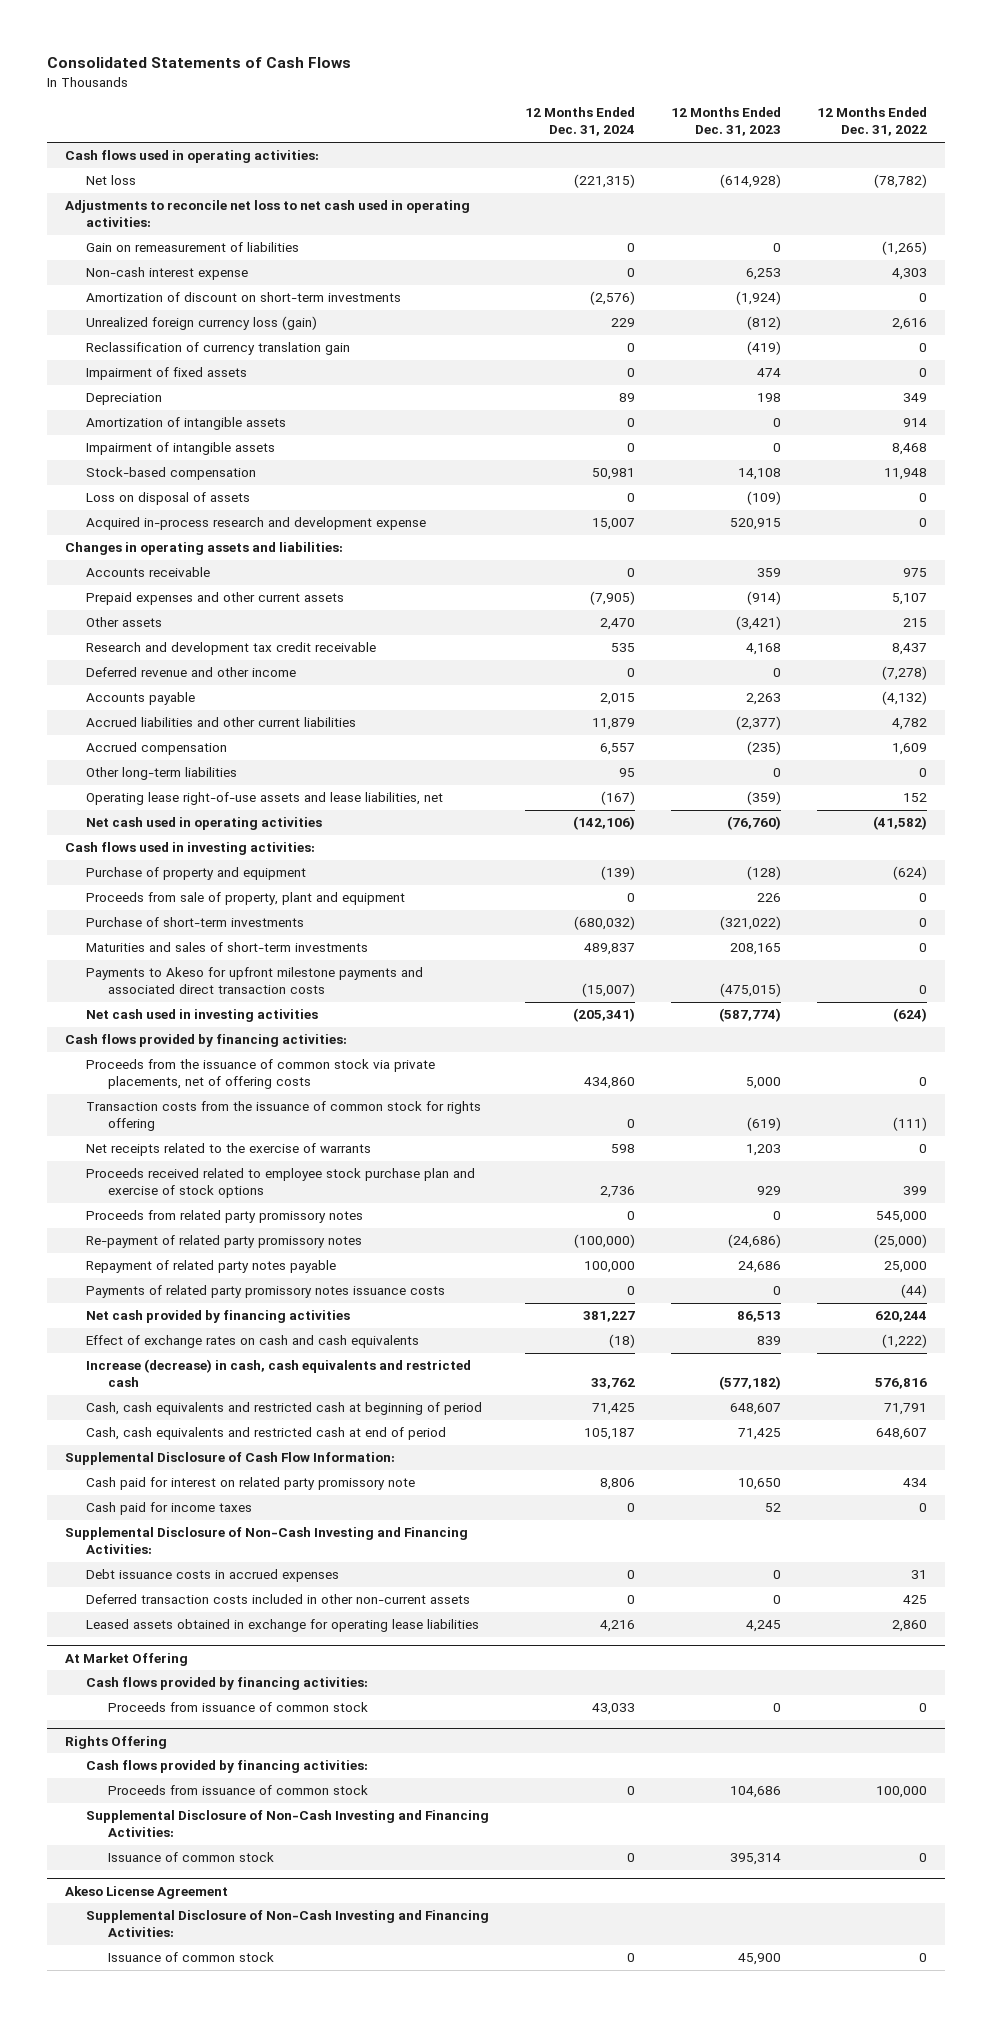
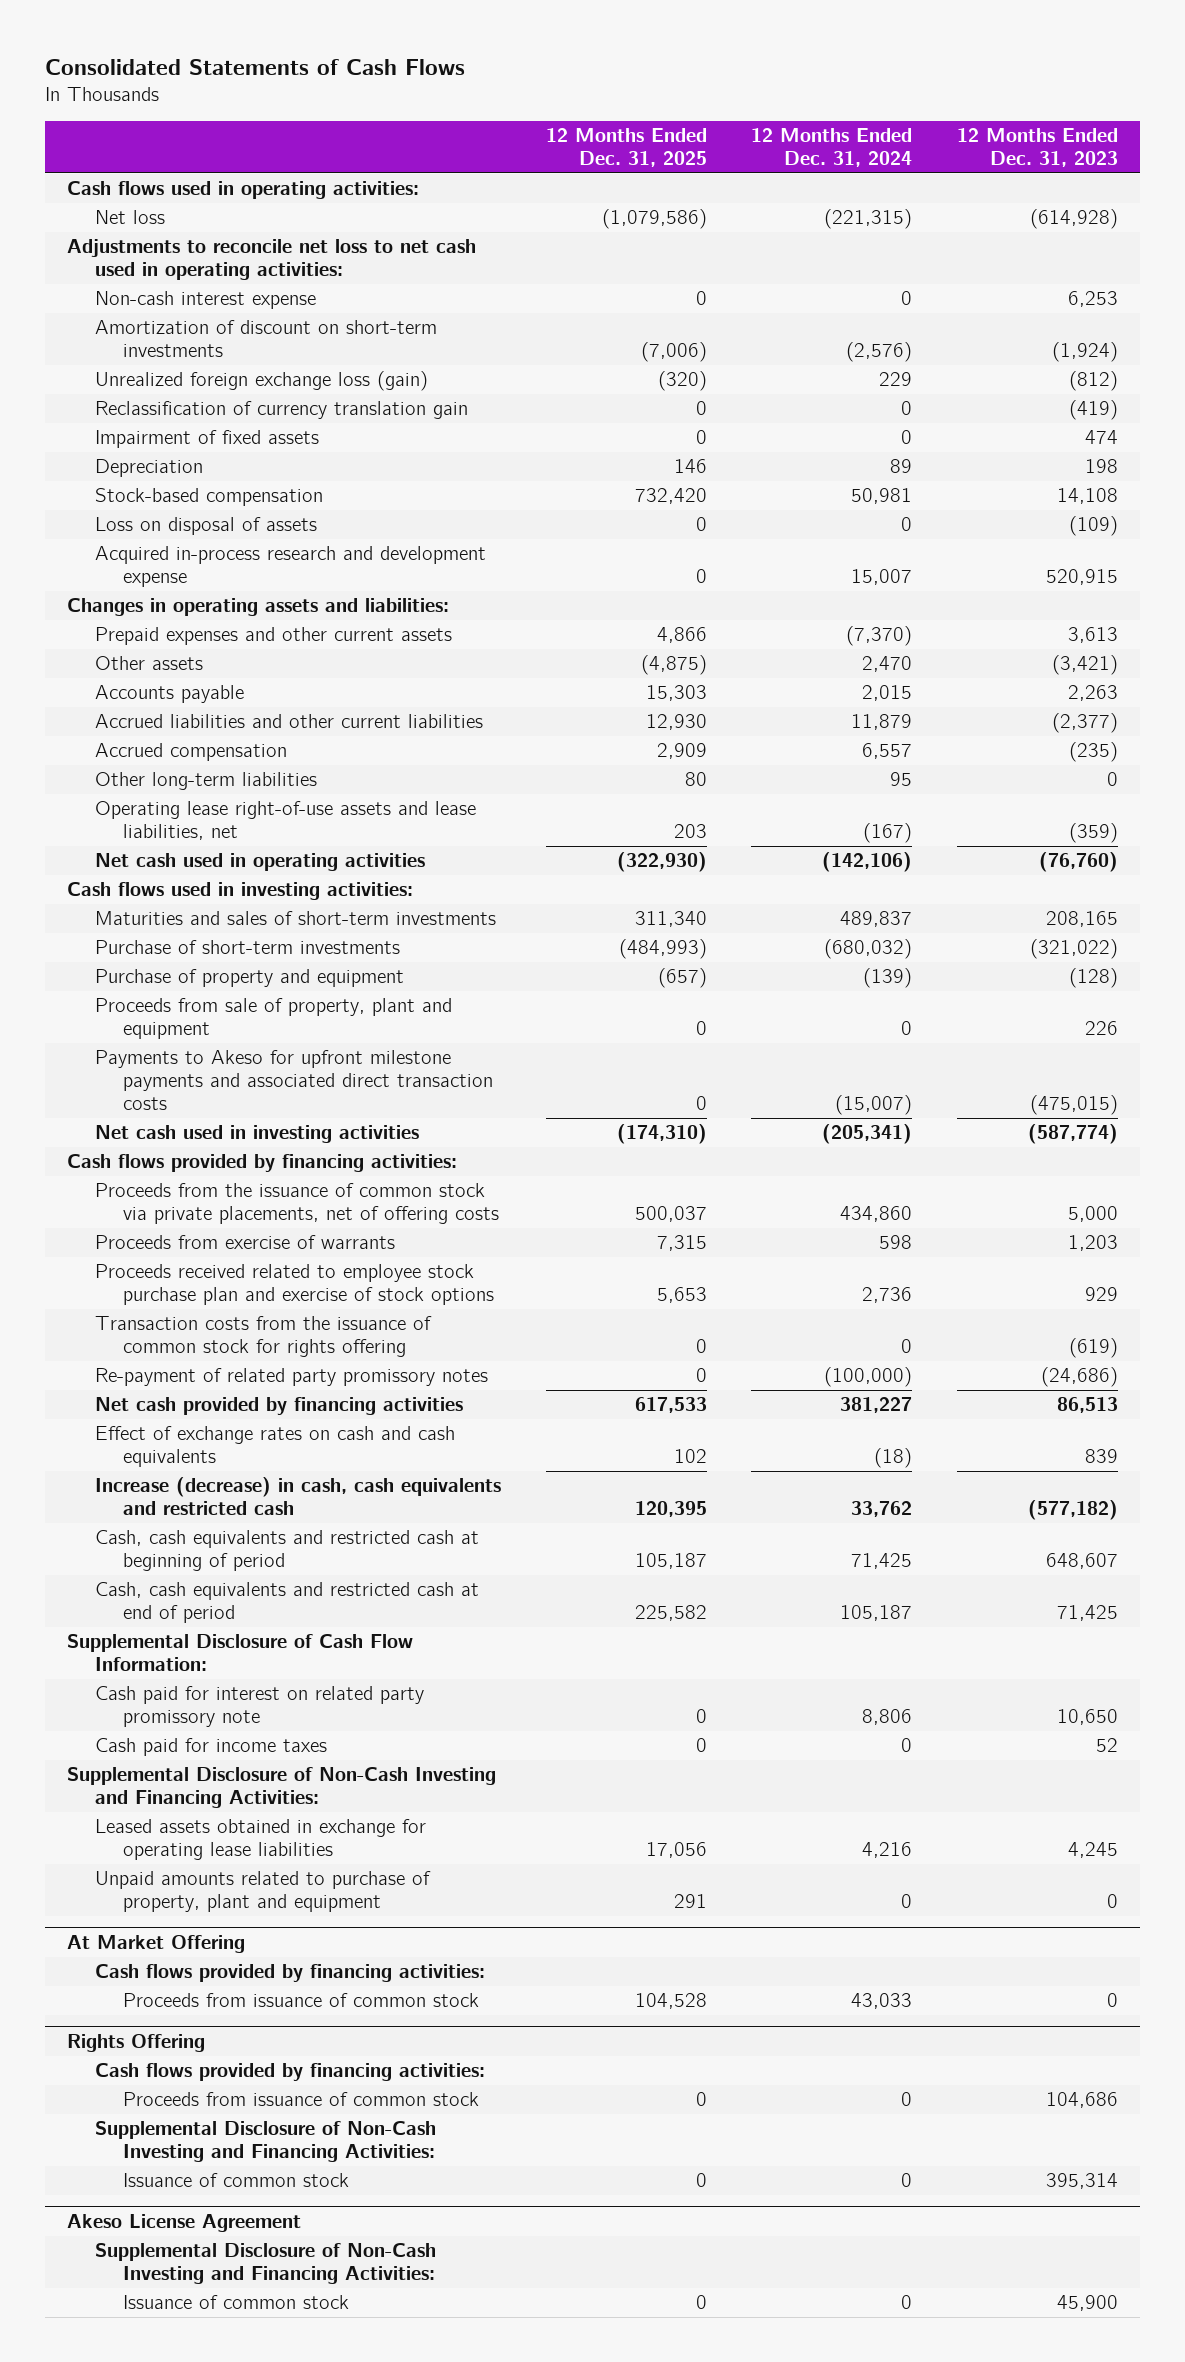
- | 12 Months Ended Dec. 31, 2024 | 12 Months Ended Dec. 31, 2023 | 12 Months Ended Dec. 31, 2022
+ | 12 Months Ended Dec. 31, 2025 | 12 Months Ended Dec. 31, 2024 | 12 Months Ended Dec. 31, 2023
- Gain on remeasurement of liabilities | 0 | 0 | (1,265)
- Unrealized foreign currency loss (gain) | 229 | (812) | 2,616
+ Unrealized foreign exchange loss (gain) | (320) | 229 | (812)
- Amortization of intangible assets | 0 | 0 | 914
- Impairment of intangible assets | 0 | 0 | 8,468
- Accounts receivable | 0 | 359 | 975
- Prepaid expenses and other current assets | (7,905) | (914) | 5,107
+ Prepaid expenses and other current assets | 4,866 | (7,370) | 3,613
- Research and development tax credit receivable | 535 | 4,168 | 8,437
- Deferred revenue and other income | 0 | 0 | (7,278)
moved up: Maturities and sales of short-term investments | 311,340 | 489,837 | 208,165
moved up: Purchase of short-term investments | (484,993) | (680,032) | (321,022)
- Net receipts related to the exercise of warrants | 598 | 1,203 | 0
+ Proceeds from exercise of warrants | 7,315 | 598 | 1,203
- Proceeds from related party promissory notes | 0 | 0 | 545,000
moved down: Transaction costs from the issuance of common stock for rights offering | 0 | 0 | (619)
- Repayment of related party notes payable | 100,000 | 24,686 | 25,000
- Payments of related party promissory notes issuance costs | 0 | 0 | (44)
- Debt issuance costs in accrued expenses | 0 | 0 | 31
- Deferred transaction costs included in other non-current assets | 0 | 0 | 425
+ Unpaid amounts related to purchase of property, plant and equipment | 291 | 0 | 0

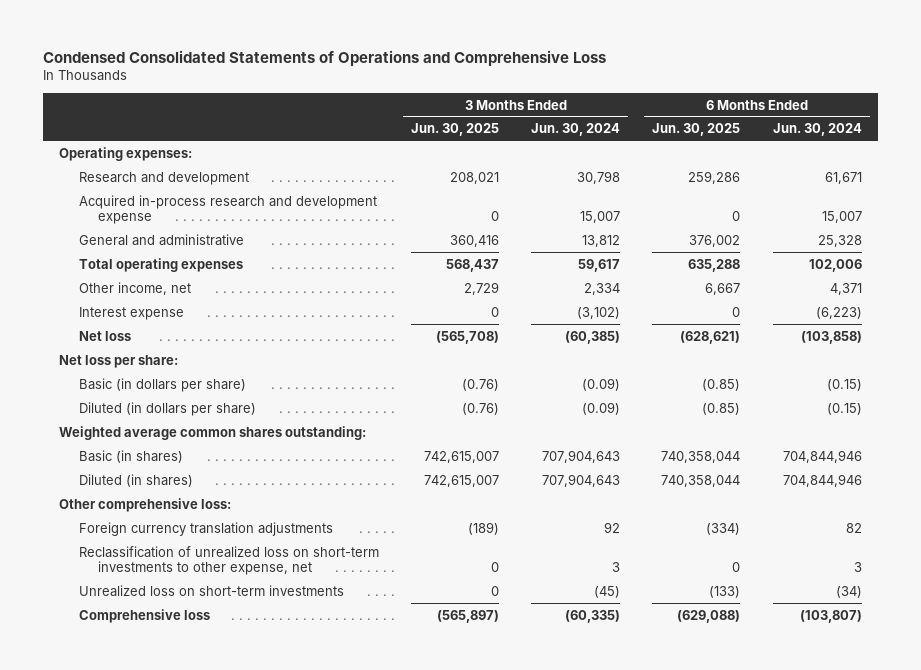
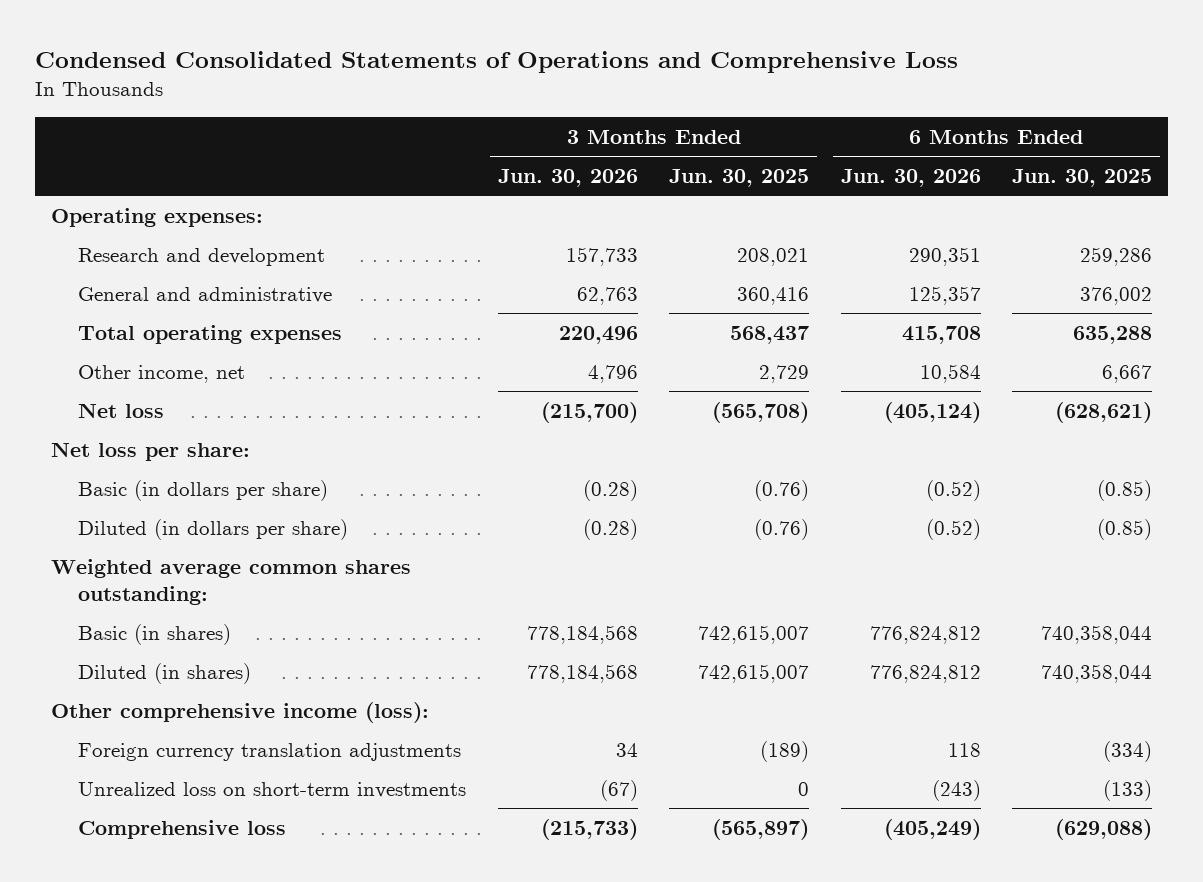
- | 3 Months Ended Jun. 30, 2025 | 3 Months Ended Jun. 30, 2024 | 6 Months Ended Jun. 30, 2025 | 6 Months Ended Jun. 30, 2024
+ | 3 Months Ended Jun. 30, 2026 | 3 Months Ended Jun. 30, 2025 | 6 Months Ended Jun. 30, 2026 | 6 Months Ended Jun. 30, 2025
- Acquired in-process research and development expense | 0 | 15,007 | 0 | 15,007
- Interest expense | 0 | (3,102) | 0 | (6,223)
- Other comprehensive loss:
+ Other comprehensive income (loss):
- Reclassification of unrealized loss on short-term investments to other expense, net | 0 | 3 | 0 | 3

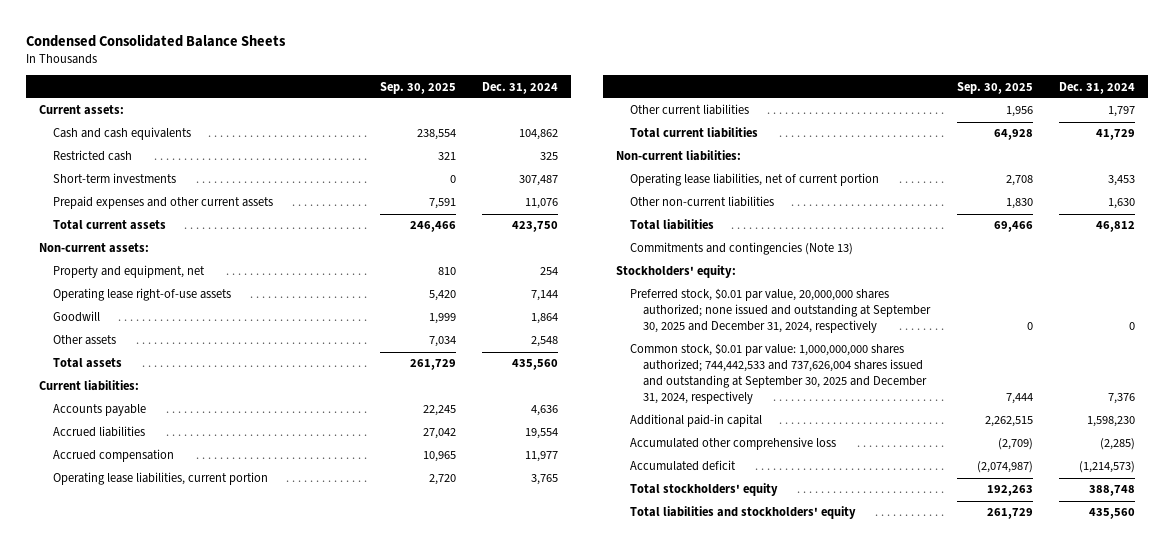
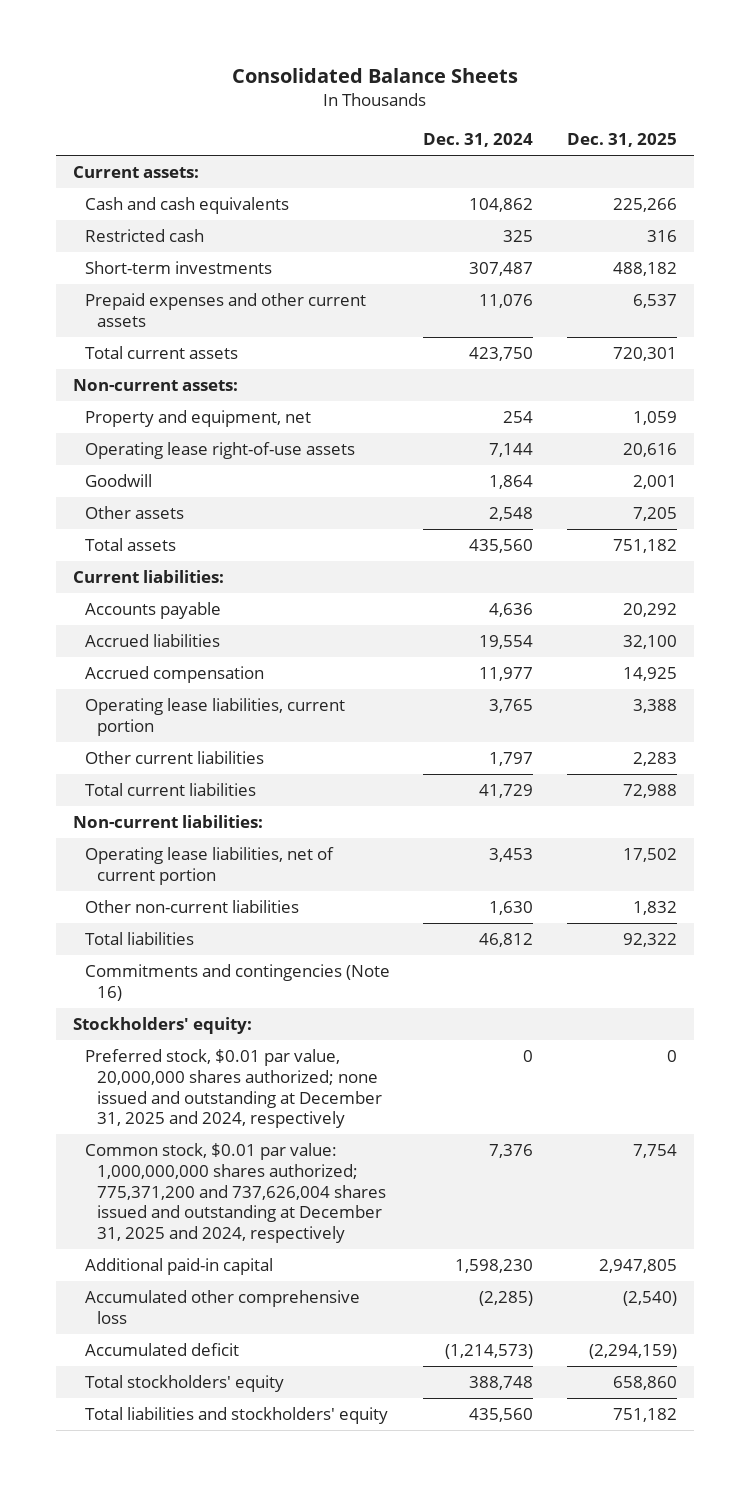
- Condensed Consolidated Balance Sheets
+ Consolidated Balance Sheets
- | Sep. 30, 2025 | Dec. 31, 2024
+ | Dec. 31, 2024 | Dec. 31, 2025
- Commitments and contingencies (Note 13)
+ Commitments and contingencies (Note 16)
- Preferred stock, $0.01 par value, 20,000,000 shares authorized; none issued and outstanding at September 30, 2025 and December 31, 2024, respectively | 0 | 0
- Common stock, $0.01 par value: 1,000,000,000 shares authorized; 744,442,533 and 737,626,004 shares issued and outstanding at September 30, 2025 and December 31, 2024, respectively | 7,444 | 7,376
+ Preferred stock, $0.01 par value, 20,000,000 shares authorized; none issued and outstanding at December 31, 2025 and 2024, respectively | 0 | 0
+ Common stock, $0.01 par value: 1,000,000,000 shares authorized; 775,371,200 and 737,626,004 shares issued and outstanding at December 31, 2025 and 2024, respectively | 7,376 | 7,754

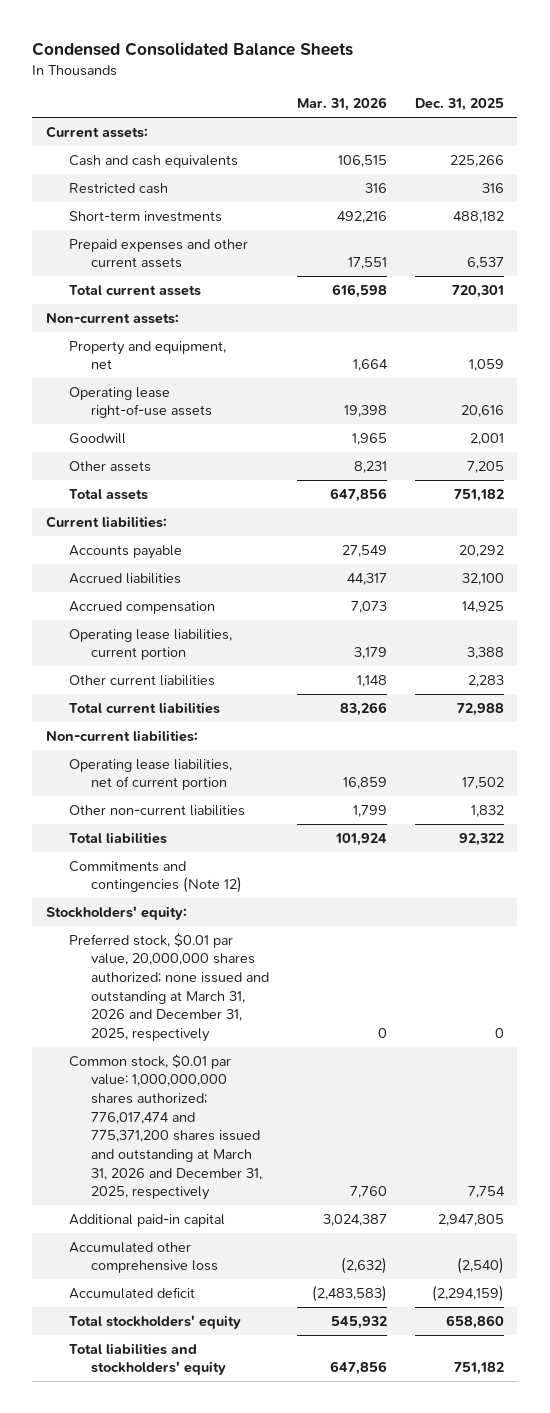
- Consolidated Balance Sheets
+ Condensed Consolidated Balance Sheets
- | Dec. 31, 2024 | Dec. 31, 2025
+ | Mar. 31, 2026 | Dec. 31, 2025
- Commitments and contingencies (Note 16)
+ Commitments and contingencies (Note 12)
- Preferred stock, $0.01 par value, 20,000,000 shares authorized; none issued and outstanding at December 31, 2025 and 2024, respectively | 0 | 0
- Common stock, $0.01 par value: 1,000,000,000 shares authorized; 775,371,200 and 737,626,004 shares issued and outstanding at December 31, 2025 and 2024, respectively | 7,376 | 7,754
+ Preferred stock, $0.01 par value, 20,000,000 shares authorized; none issued and outstanding at March 31, 2026 and December 31, 2025, respectively | 0 | 0
+ Common stock, $0.01 par value: 1,000,000,000 shares authorized; 776,017,474 and 775,371,200 shares issued and outstanding at March 31, 2026 and December 31, 2025, respectively | 7,760 | 7,754

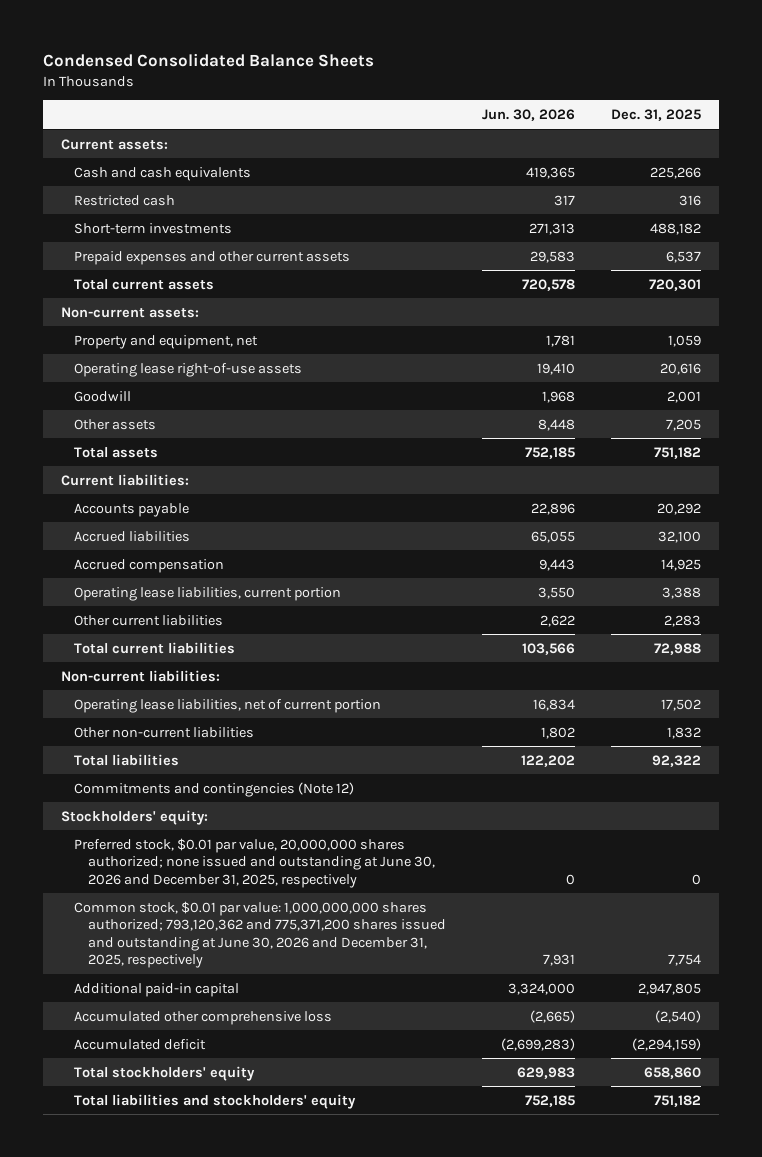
- | Mar. 31, 2026 | Dec. 31, 2025
+ | Jun. 30, 2026 | Dec. 31, 2025
- Preferred stock, $0.01 par value, 20,000,000 shares authorized; none issued and outstanding at March 31, 2026 and December 31, 2025, respectively | 0 | 0
- Common stock, $0.01 par value: 1,000,000,000 shares authorized; 776,017,474 and 775,371,200 shares issued and outstanding at March 31, 2026 and December 31, 2025, respectively | 7,760 | 7,754
+ Preferred stock, $0.01 par value, 20,000,000 shares authorized; none issued and outstanding at June 30, 2026 and December 31, 2025, respectively | 0 | 0
+ Common stock, $0.01 par value: 1,000,000,000 shares authorized; 793,120,362 and 775,371,200 shares issued and outstanding at June 30, 2026 and December 31, 2025, respectively | 7,931 | 7,754

